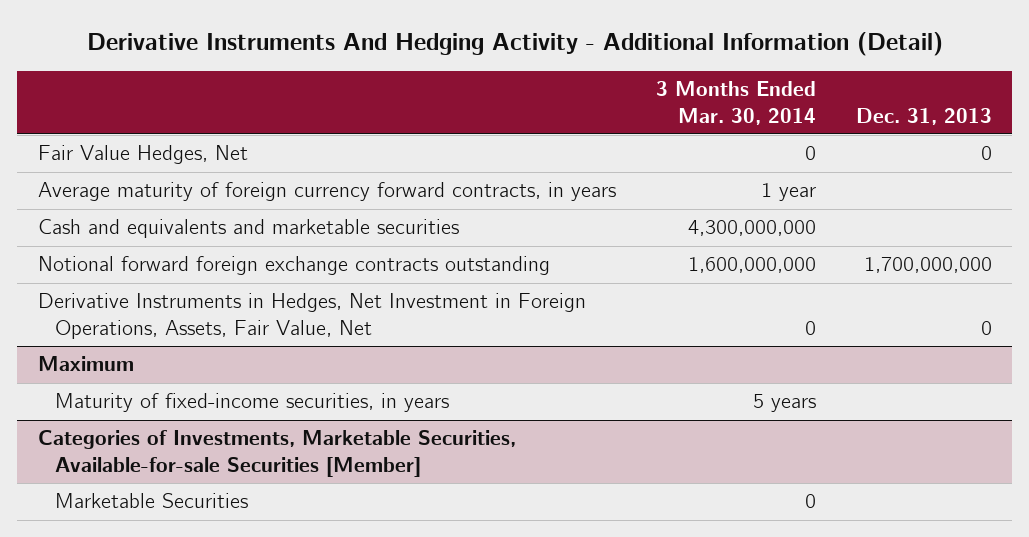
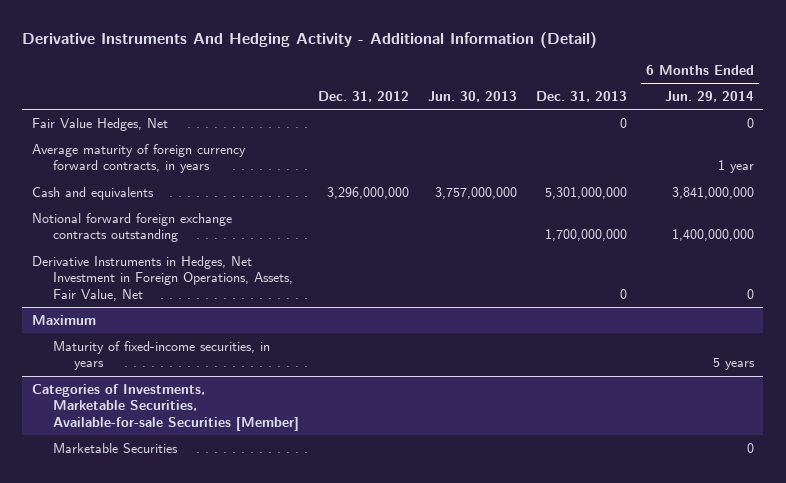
- | 3 Months Ended Mar. 30, 2014 | Dec. 31, 2013
+ | Dec. 31, 2012 | Jun. 30, 2013 | Dec. 31, 2013 | 6 Months Ended Jun. 29, 2014
- Cash and equivalents and marketable securities | 4,300,000,000 |
+ Cash and equivalents | 3,296,000,000 | 3,757,000,000 | 5,301,000,000 | 3,841,000,000

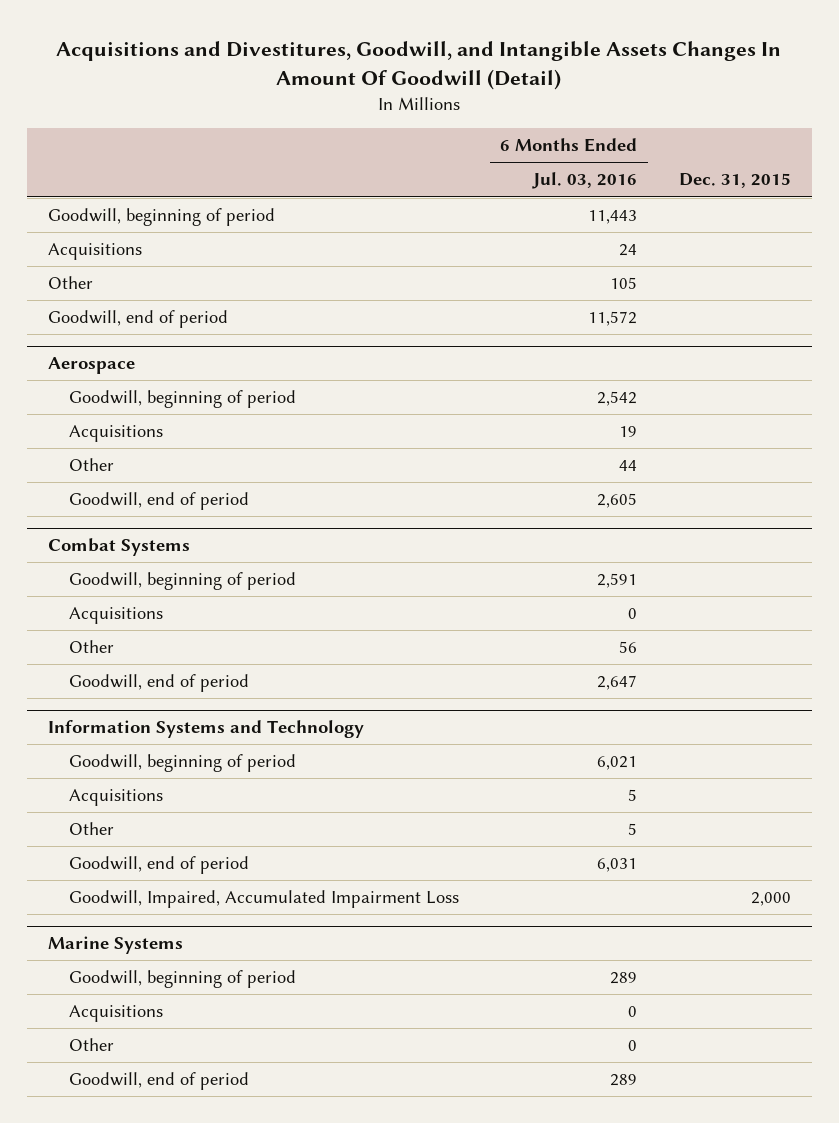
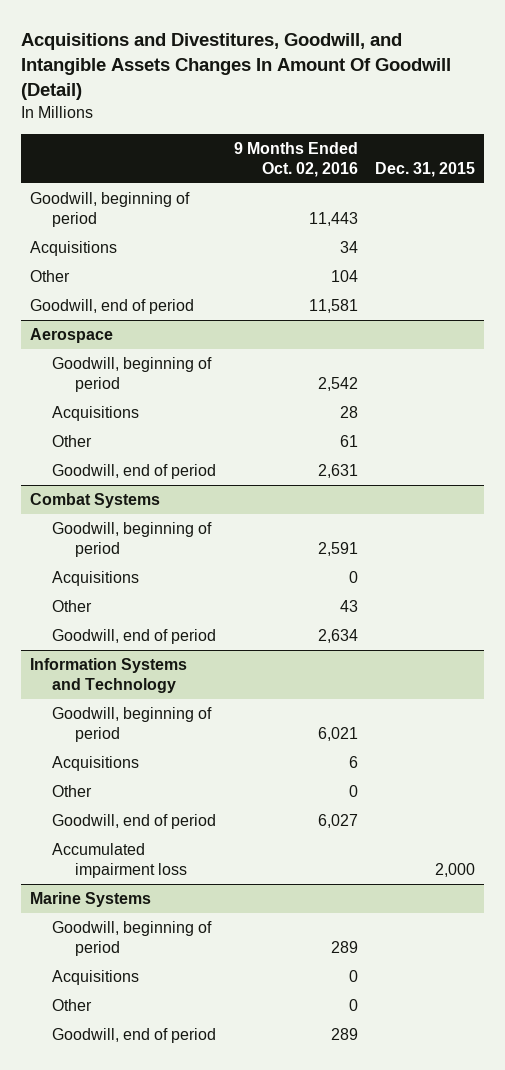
- | 6 Months Ended Jul. 03, 2016 | Dec. 31, 2015
+ | 9 Months Ended Oct. 02, 2016 | Dec. 31, 2015
@ Information Systems and Technology
- Goodwill, Impaired, Accumulated Impairment Loss | | 2,000
+ Accumulated impairment loss | | 2,000

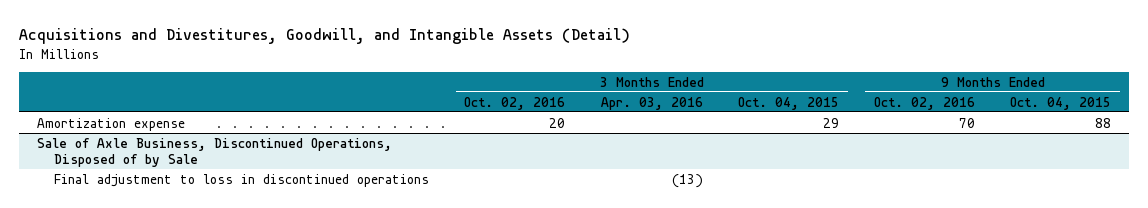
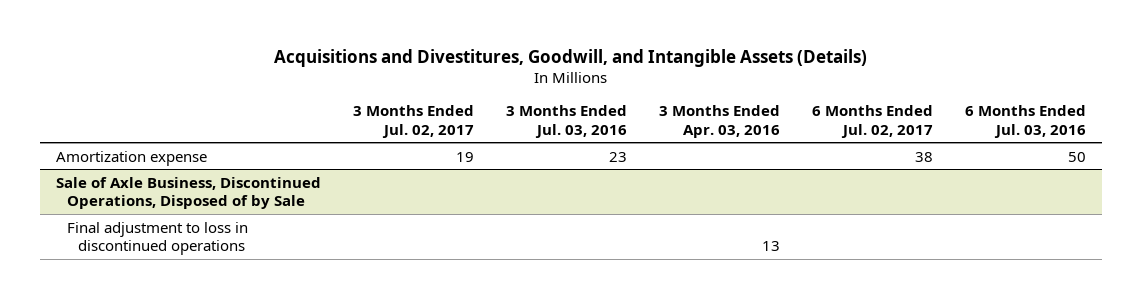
- Acquisitions and Divestitures, Goodwill, and Intangible Assets (Detail)
+ Acquisitions and Divestitures, Goodwill, and Intangible Assets (Details)
- | 3 Months Ended Oct. 02, 2016 | 3 Months Ended Apr. 03, 2016 | 3 Months Ended Oct. 04, 2015 | 9 Months Ended Oct. 02, 2016 | 9 Months Ended Oct. 04, 2015
+ | 3 Months Ended Jul. 02, 2017 | 3 Months Ended Jul. 03, 2016 | 3 Months Ended Apr. 03, 2016 | 6 Months Ended Jul. 02, 2017 | 6 Months Ended Jul. 03, 2016
@ Sale of Axle Business, Discontinued Operations, Disposed of by Sale
- Final adjustment to loss in discontinued operations | | (13) | | |
+ Final adjustment to loss in discontinued operations | | | 13 | |

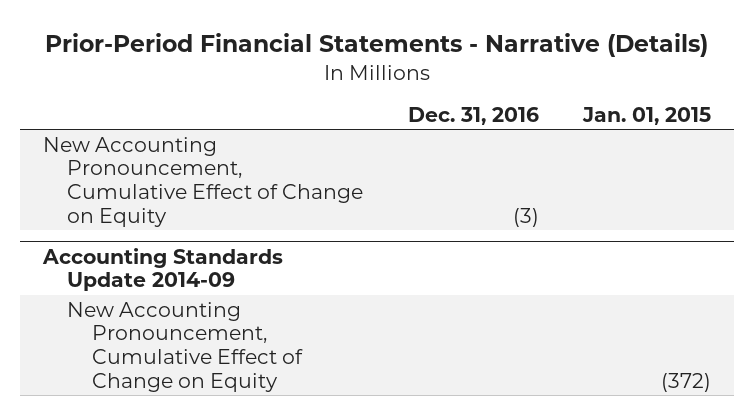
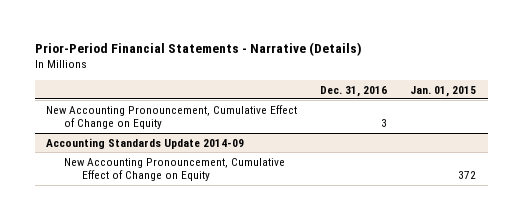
- New Accounting Pronouncement, Cumulative Effect of Change on Equity | (3) |
+ New Accounting Pronouncement, Cumulative Effect of Change on Equity | 3 |
@ Accounting Standards Update 2014-09
- New Accounting Pronouncement, Cumulative Effect of Change on Equity | | (372)
+ New Accounting Pronouncement, Cumulative Effect of Change on Equity | | 372

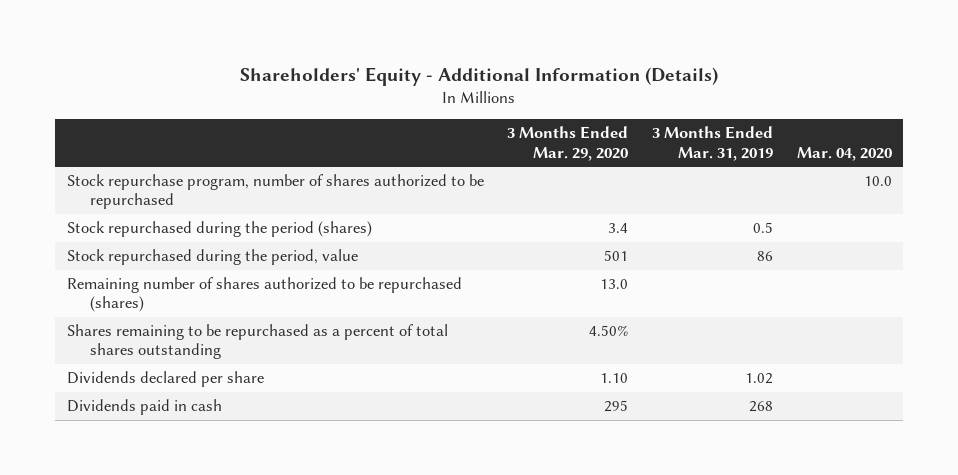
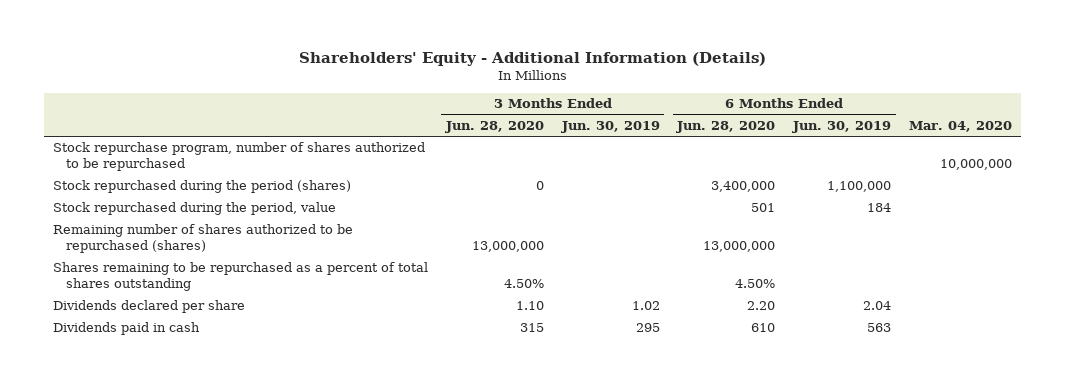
- | 3 Months Ended Mar. 29, 2020 | 3 Months Ended Mar. 31, 2019 | Mar. 04, 2020
+ | 3 Months Ended Jun. 28, 2020 | 3 Months Ended Jun. 30, 2019 | 6 Months Ended Jun. 28, 2020 | 6 Months Ended Jun. 30, 2019 | Mar. 04, 2020
- Stock repurchase program, number of shares authorized to be repurchased | | | 10.0
+ Stock repurchase program, number of shares authorized to be repurchased | | | | | 10,000,000

